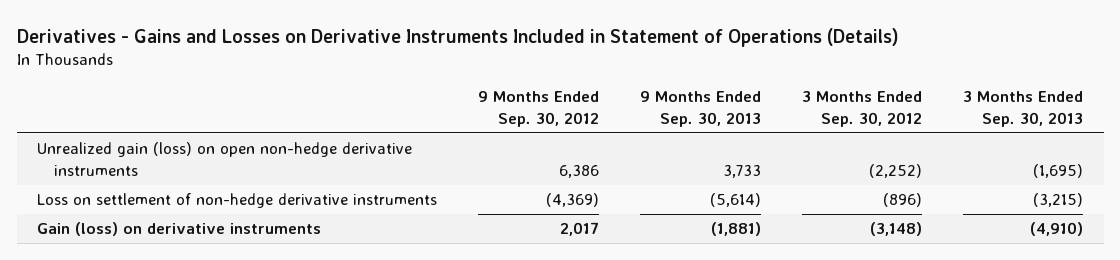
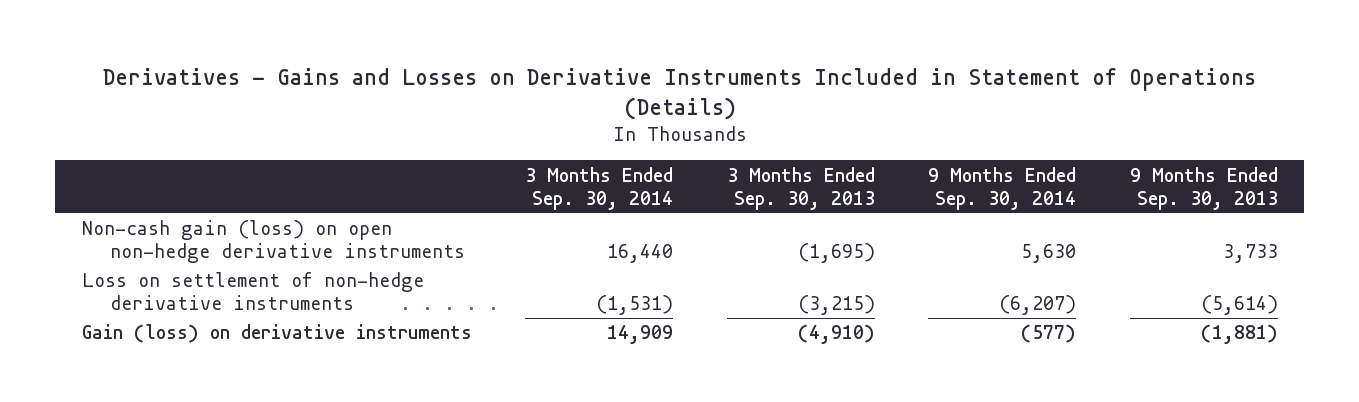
- | 9 Months Ended Sep. 30, 2012 | 9 Months Ended Sep. 30, 2013 | 3 Months Ended Sep. 30, 2012 | 3 Months Ended Sep. 30, 2013
+ | 3 Months Ended Sep. 30, 2014 | 3 Months Ended Sep. 30, 2013 | 9 Months Ended Sep. 30, 2014 | 9 Months Ended Sep. 30, 2013
- Unrealized gain (loss) on open non-hedge derivative instruments | 6,386 | 3,733 | (2,252) | (1,695)
+ Non-cash gain (loss) on open non-hedge derivative instruments | 16,440 | (1,695) | 5,630 | 3,733

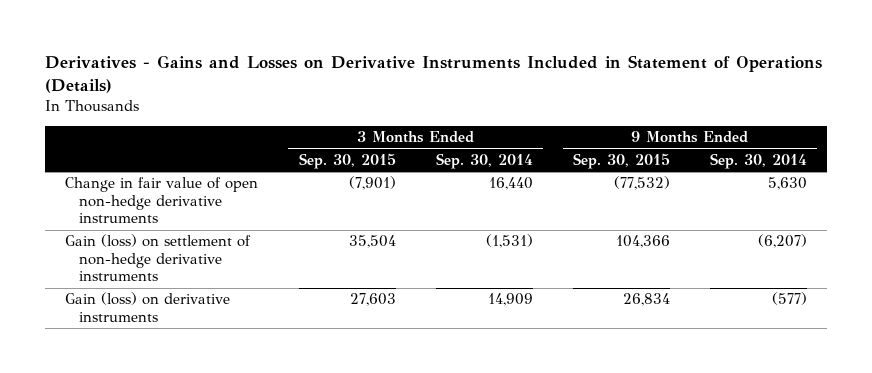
- | 3 Months Ended Sep. 30, 2014 | 3 Months Ended Sep. 30, 2013 | 9 Months Ended Sep. 30, 2014 | 9 Months Ended Sep. 30, 2013
+ | 3 Months Ended Sep. 30, 2015 | 3 Months Ended Sep. 30, 2014 | 9 Months Ended Sep. 30, 2015 | 9 Months Ended Sep. 30, 2014
- Non-cash gain (loss) on open non-hedge derivative instruments | 16,440 | (1,695) | 5,630 | 3,733
- Loss on settlement of non-hedge derivative instruments | (1,531) | (3,215) | (6,207) | (5,614)
+ Change in fair value of open non-hedge derivative instruments | (7,901) | 16,440 | (77,532) | 5,630
+ Gain (loss) on settlement of non-hedge derivative instruments | 35,504 | (1,531) | 104,366 | (6,207)

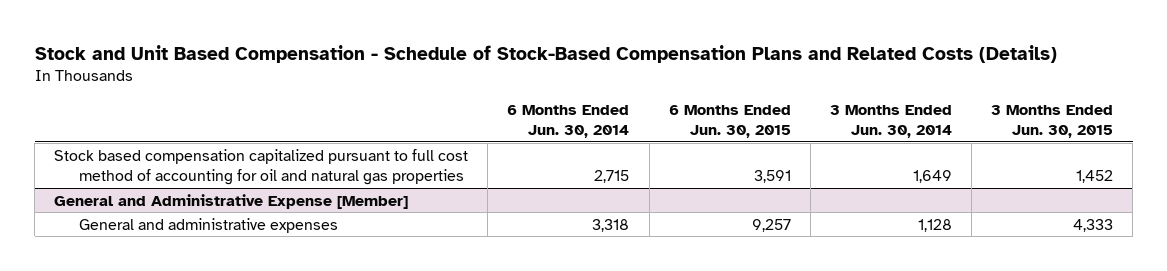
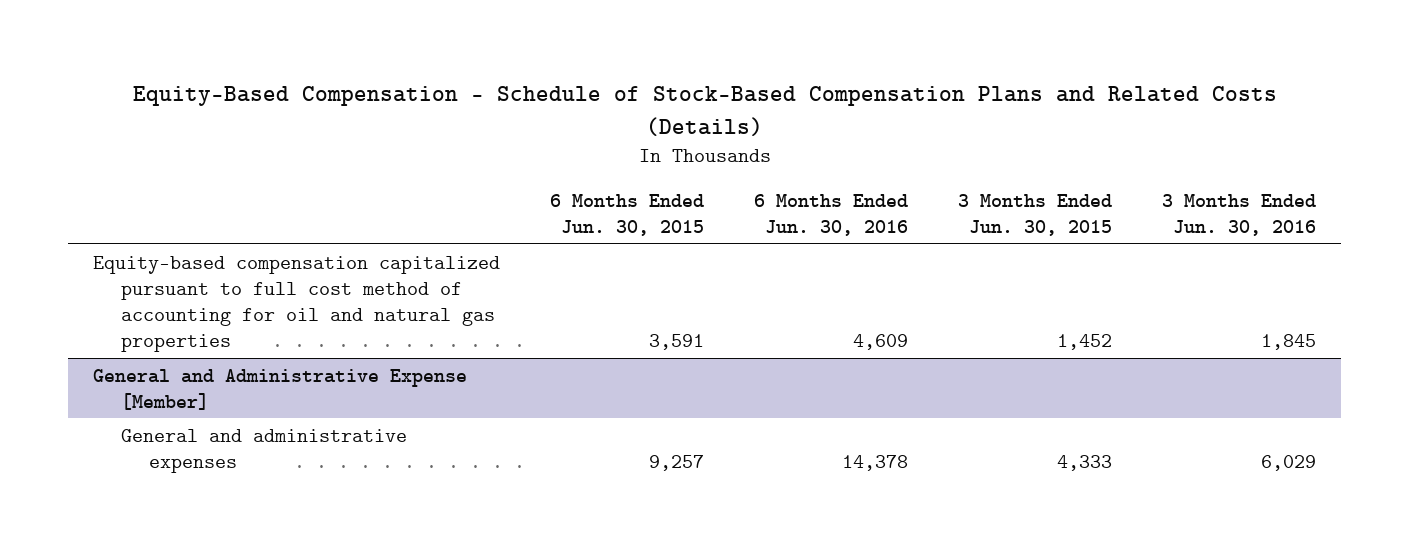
- Stock and Unit Based Compensation - Schedule of Stock-Based Compensation Plans and Related Costs (Details)
+ Equity-Based Compensation - Schedule of Stock-Based Compensation Plans and Related Costs (Details)
- | 6 Months Ended Jun. 30, 2014 | 6 Months Ended Jun. 30, 2015 | 3 Months Ended Jun. 30, 2014 | 3 Months Ended Jun. 30, 2015
+ | 6 Months Ended Jun. 30, 2015 | 6 Months Ended Jun. 30, 2016 | 3 Months Ended Jun. 30, 2015 | 3 Months Ended Jun. 30, 2016
- Stock based compensation capitalized pursuant to full cost method of accounting for oil and natural gas properties | 2,715 | 3,591 | 1,649 | 1,452
+ Equity-based compensation capitalized pursuant to full cost method of accounting for oil and natural gas properties | 3,591 | 4,609 | 1,452 | 1,845

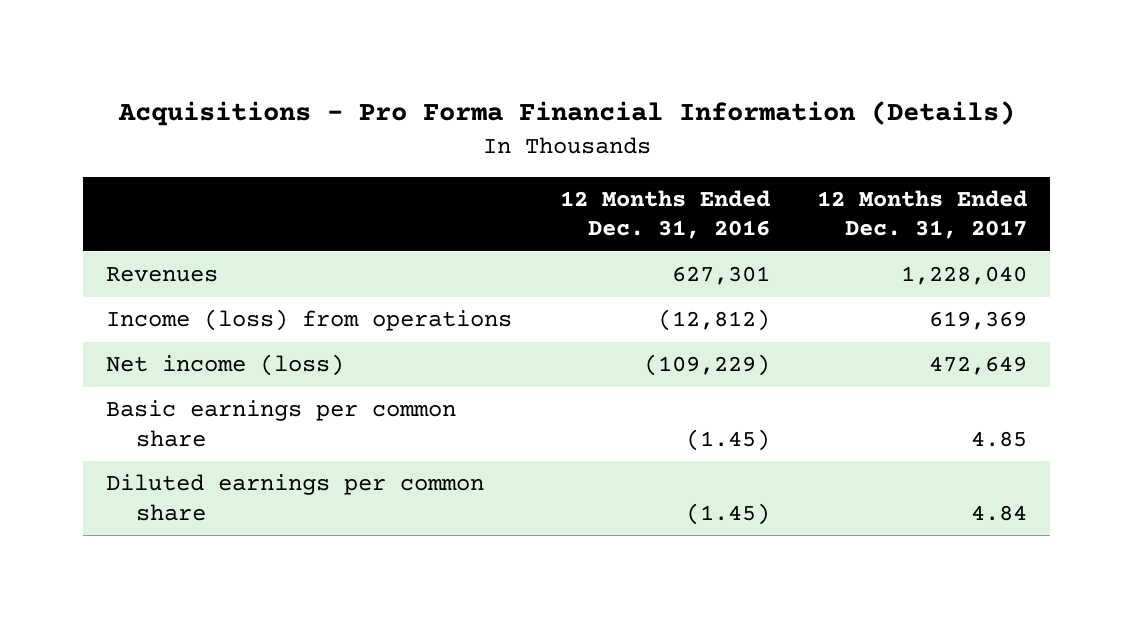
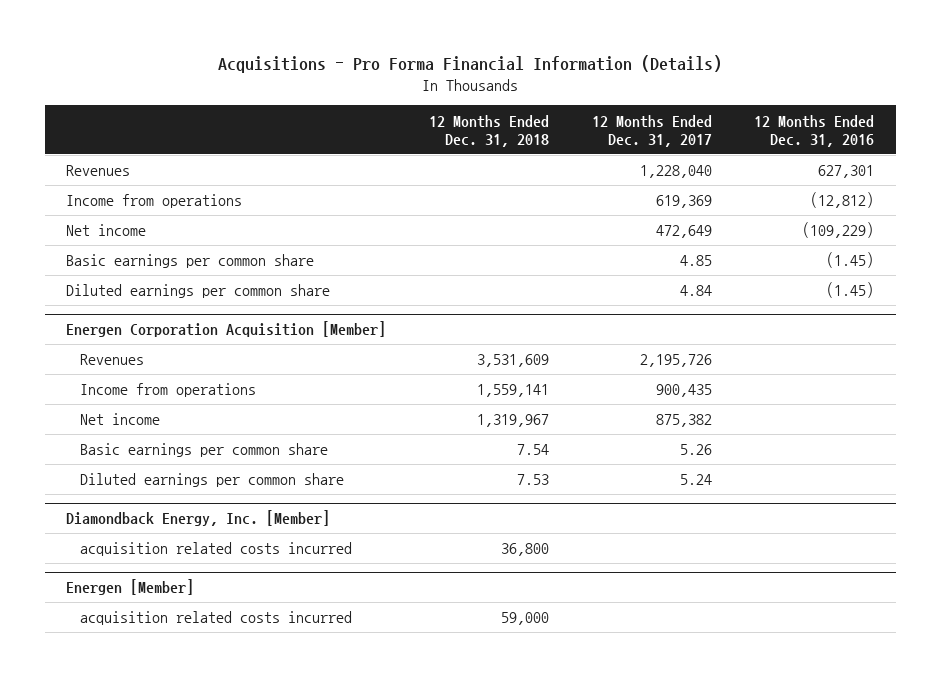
- | 12 Months Ended Dec. 31, 2016 | 12 Months Ended Dec. 31, 2017
+ | 12 Months Ended Dec. 31, 2018 | 12 Months Ended Dec. 31, 2017 | 12 Months Ended Dec. 31, 2016
- Income (loss) from operations | (12,812) | 619,369
- Net income (loss) | (109,229) | 472,649
+ Income from operations | | 619,369 | (12,812)
+ Net income | | 472,649 | (109,229)
+ Energen Corporation Acquisition [Member]
+ Revenues | 3,531,609 | 2,195,726 |
+ Income from operations | 1,559,141 | 900,435 |
+ Net income | 1,319,967 | 875,382 |
+ Basic earnings per common share | 7.54 | 5.26 |
+ Diluted earnings per common share | 7.53 | 5.24 |
+ Diamondback Energy, Inc. [Member]
+ acquisition related costs incurred | 36,800 | |
+ Energen [Member]
+ acquisition related costs incurred | 59,000 | |

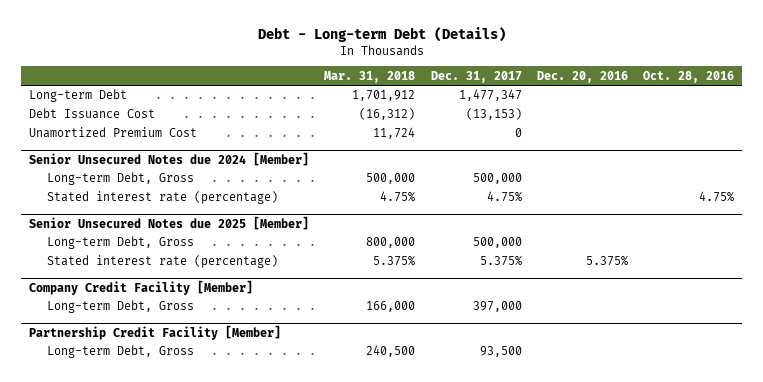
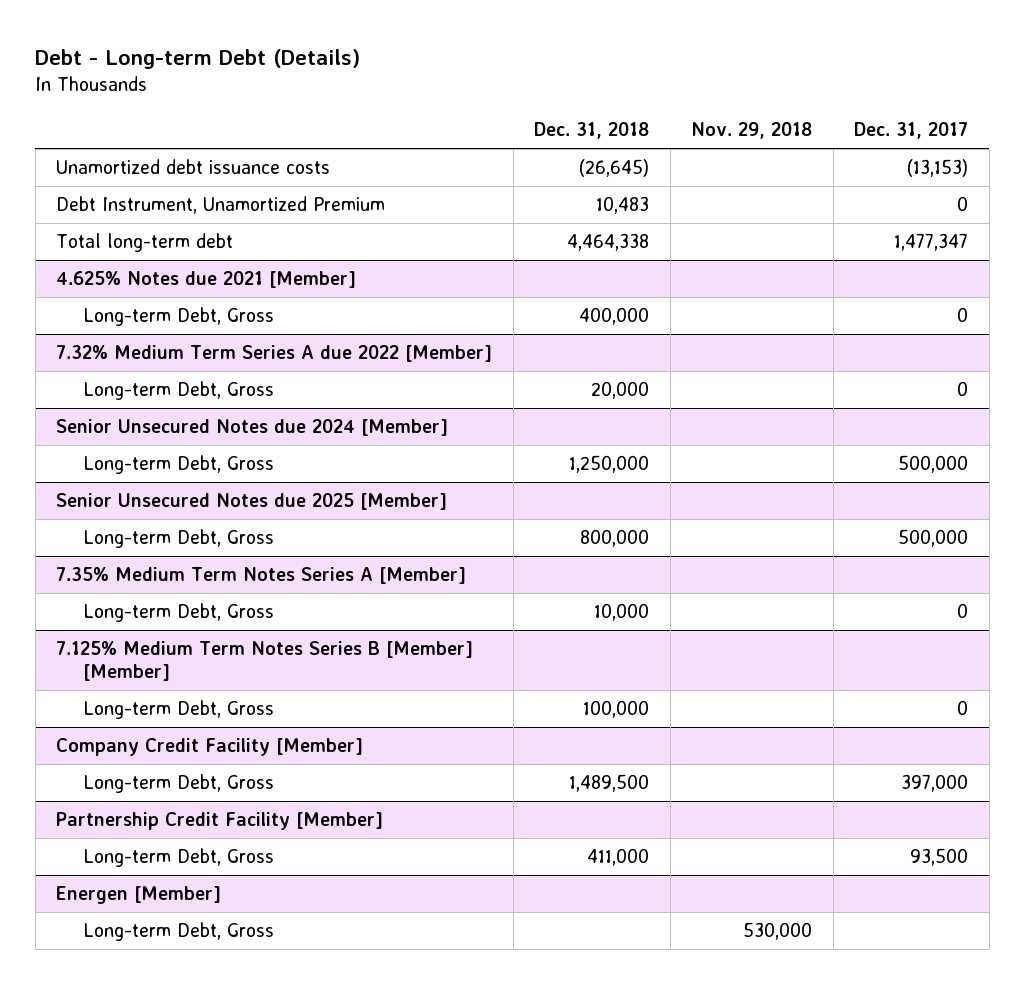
- | Mar. 31, 2018 | Dec. 31, 2017 | Dec. 20, 2016 | Oct. 28, 2016
+ | Dec. 31, 2018 | Nov. 29, 2018 | Dec. 31, 2017
- Long-term Debt | 1,701,912 | 1,477,347 | |
- Debt Issuance Cost | (16,312) | (13,153) | |
- Unamortized Premium Cost | 11,724 | 0 | |
+ Unamortized debt issuance costs | (26,645) | | (13,153)
+ Debt Instrument, Unamortized Premium | 10,483 | | 0
+ Total long-term debt | 4,464,338 | | 1,477,347
+ 4.625% Notes due 2021 [Member]
+ Long-term Debt, Gross | 400,000 | | 0
+ 7.32% Medium Term Series A due 2022 [Member]
+ Long-term Debt, Gross | 20,000 | | 0
@ Senior Unsecured Notes due 2024 [Member]
- Stated interest rate (percentage) | 4.75% | 4.75% | | 4.75%
@ Senior Unsecured Notes due 2025 [Member]
- Stated interest rate (percentage) | 5.375% | 5.375% | 5.375% |
+ 7.35% Medium Term Notes Series A [Member]
+ Long-term Debt, Gross | 10,000 | | 0
+ 7.125% Medium Term Notes Series B [Member] [Member]
+ Long-term Debt, Gross | 100,000 | | 0
+ Energen [Member]
+ Long-term Debt, Gross | | 530,000 |

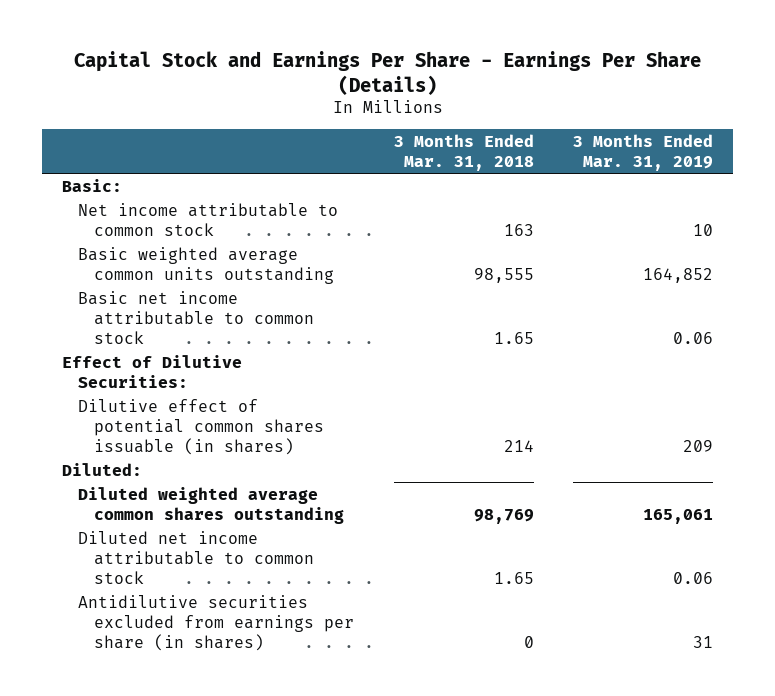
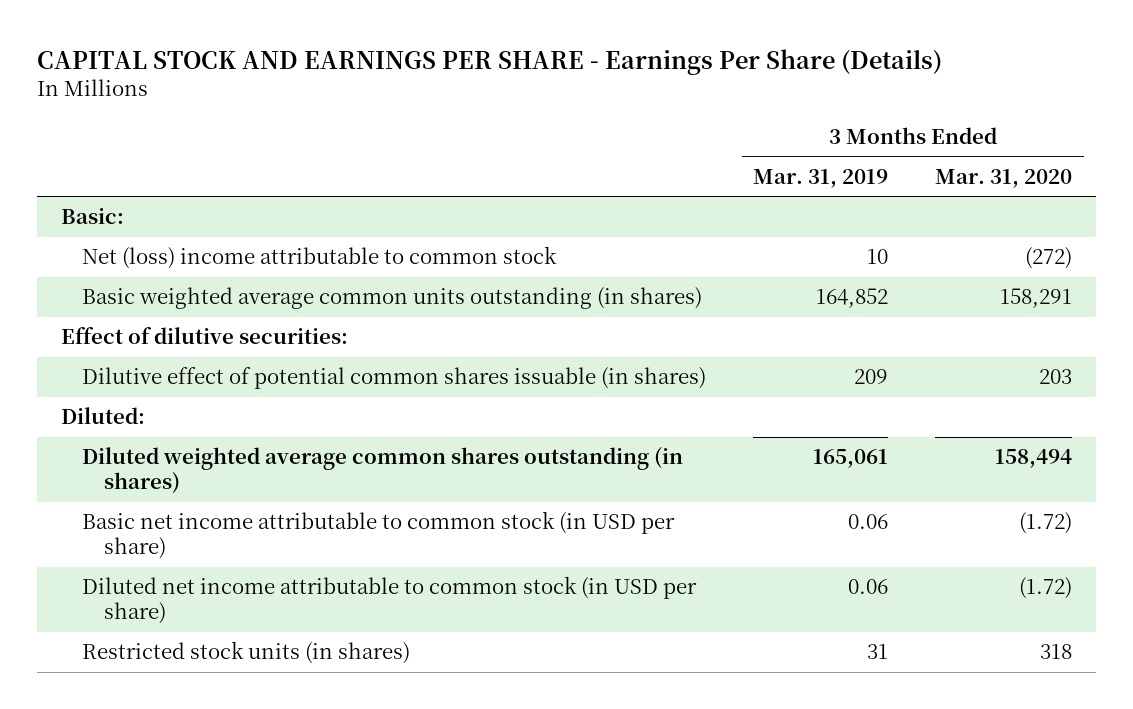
- Capital Stock and Earnings Per Share - Earnings Per Share (Details)
+ CAPITAL STOCK AND EARNINGS PER SHARE - Earnings Per Share (Details)
- | 3 Months Ended Mar. 31, 2018 | 3 Months Ended Mar. 31, 2019
+ | 3 Months Ended Mar. 31, 2019 | 3 Months Ended Mar. 31, 2020
- Net income attributable to common stock | 163 | 10
- Basic weighted average common units outstanding | 98,555 | 164,852
- Basic net income attributable to common stock | 1.65 | 0.06
- Effect of Dilutive Securities:
+ Net (loss) income attributable to common stock | 10 | (272)
+ Basic weighted average common units outstanding (in shares) | 164,852 | 158,291
+ Effect of dilutive securities:
- Diluted weighted average common shares outstanding | 98,769 | 165,061
- Diluted net income attributable to common stock | 1.65 | 0.06
- Antidilutive securities excluded from earnings per share (in shares) | 0 | 31
+ Diluted weighted average common shares outstanding (in shares) | 165,061 | 158,494
+ Basic net income attributable to common stock (in USD per share) | 0.06 | (1.72)
+ Diluted net income attributable to common stock (in USD per share) | 0.06 | (1.72)
+ Restricted stock units (in shares) | 31 | 318

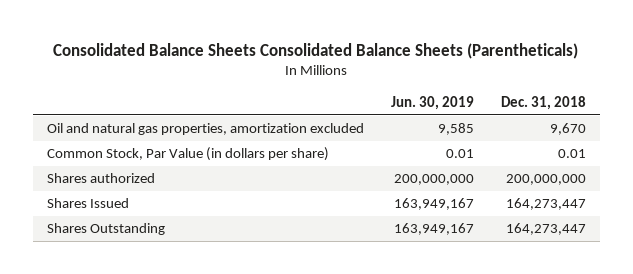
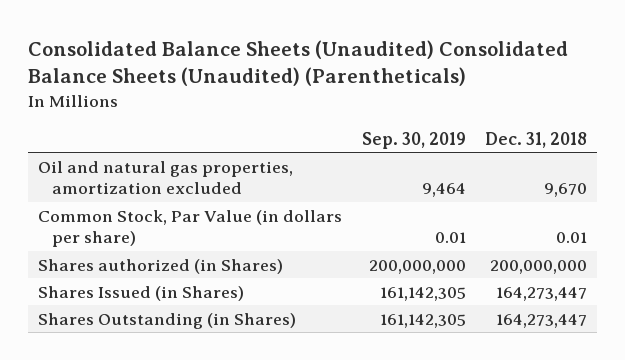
- Consolidated Balance Sheets Consolidated Balance Sheets (Parentheticals)
+ Consolidated Balance Sheets (Unaudited) Consolidated Balance Sheets (Unaudited) (Parentheticals)
- | Jun. 30, 2019 | Dec. 31, 2018
+ | Sep. 30, 2019 | Dec. 31, 2018
- Shares authorized | 200,000,000 | 200,000,000
- Shares Issued | 163,949,167 | 164,273,447
- Shares Outstanding | 163,949,167 | 164,273,447
+ Shares authorized (in Shares) | 200,000,000 | 200,000,000
+ Shares Issued (in Shares) | 161,142,305 | 164,273,447
+ Shares Outstanding (in Shares) | 161,142,305 | 164,273,447

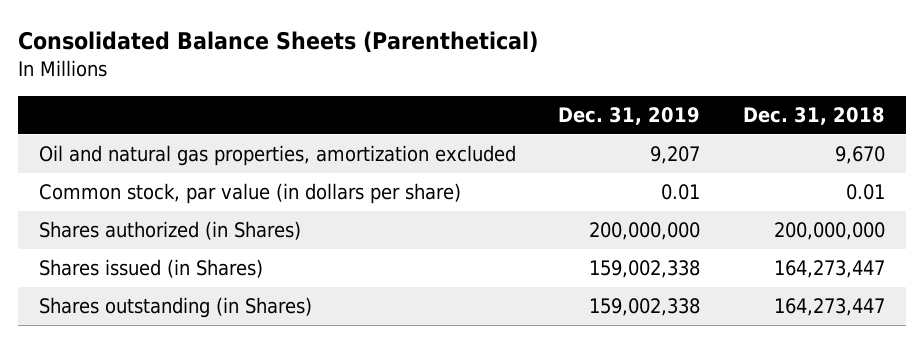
- Consolidated Balance Sheets (Unaudited) Consolidated Balance Sheets (Unaudited) (Parentheticals)
+ Consolidated Balance Sheets (Parenthetical)
- | Sep. 30, 2019 | Dec. 31, 2018
+ | Dec. 31, 2019 | Dec. 31, 2018
- Common Stock, Par Value (in dollars per share) | 0.01 | 0.01
+ Common stock, par value (in dollars per share) | 0.01 | 0.01
- Shares Issued (in Shares) | 161,142,305 | 164,273,447
- Shares Outstanding (in Shares) | 161,142,305 | 164,273,447
+ Shares issued (in Shares) | 159,002,338 | 164,273,447
+ Shares outstanding (in Shares) | 159,002,338 | 164,273,447

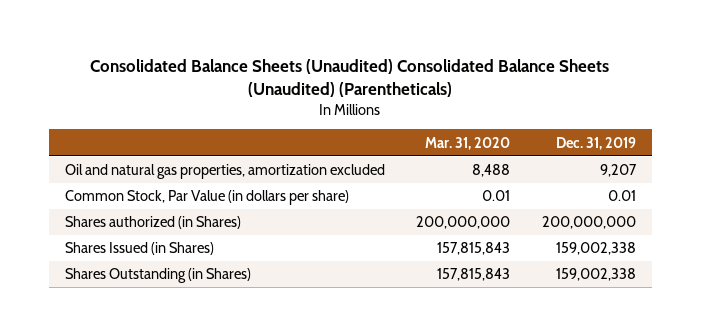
- Consolidated Balance Sheets (Parenthetical)
+ Consolidated Balance Sheets (Unaudited) Consolidated Balance Sheets (Unaudited) (Parentheticals)
- | Dec. 31, 2019 | Dec. 31, 2018
+ | Mar. 31, 2020 | Dec. 31, 2019
- Common stock, par value (in dollars per share) | 0.01 | 0.01
+ Common Stock, Par Value (in dollars per share) | 0.01 | 0.01
- Shares issued (in Shares) | 159,002,338 | 164,273,447
- Shares outstanding (in Shares) | 159,002,338 | 164,273,447
+ Shares Issued (in Shares) | 157,815,843 | 159,002,338
+ Shares Outstanding (in Shares) | 157,815,843 | 159,002,338

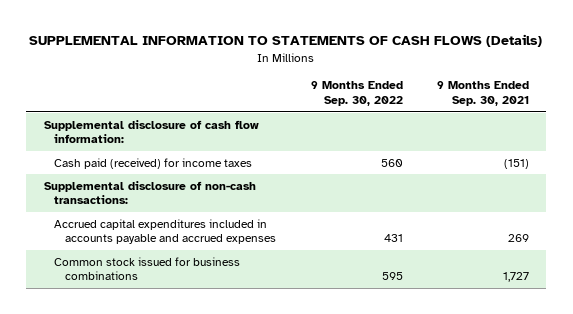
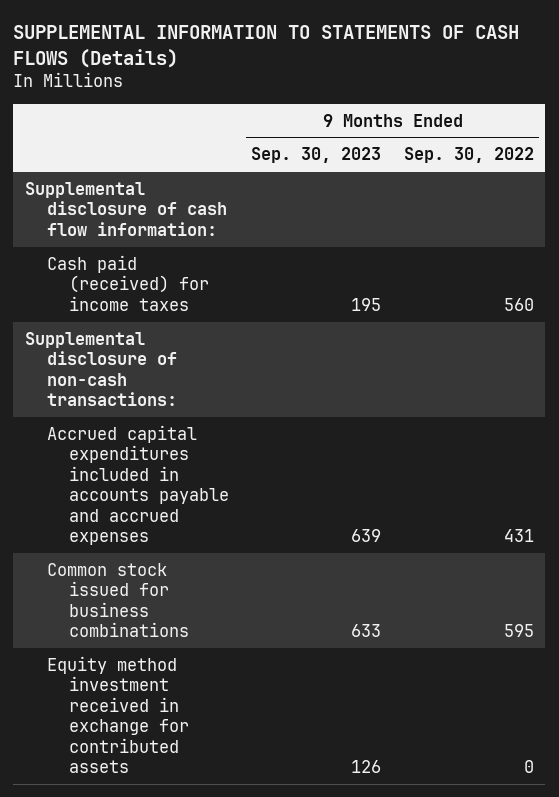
- | 9 Months Ended Sep. 30, 2022 | 9 Months Ended Sep. 30, 2021
+ | 9 Months Ended Sep. 30, 2023 | 9 Months Ended Sep. 30, 2022
+ Equity method investment received in exchange for contributed assets | 126 | 0

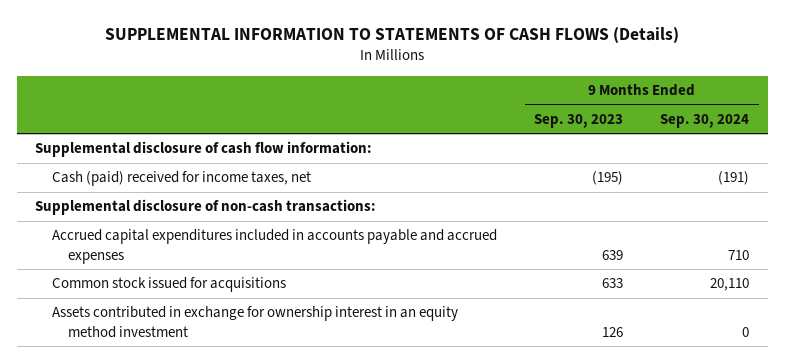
- | 9 Months Ended Sep. 30, 2023 | 9 Months Ended Sep. 30, 2022
+ | 9 Months Ended Sep. 30, 2023 | 9 Months Ended Sep. 30, 2024
- Cash paid (received) for income taxes | 195 | 560
+ Cash (paid) received for income taxes, net | (195) | (191)
- Common stock issued for business combinations | 633 | 595
- Equity method investment received in exchange for contributed assets | 126 | 0
+ Common stock issued for acquisitions | 633 | 20,110
+ Assets contributed in exchange for ownership interest in an equity method investment | 126 | 0

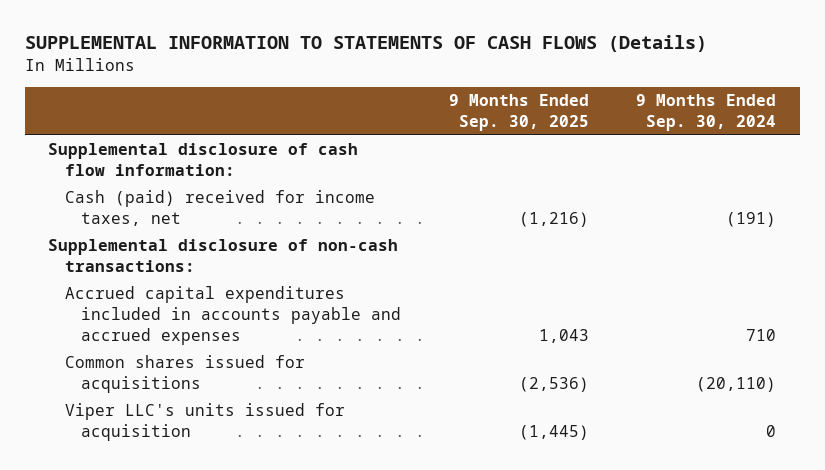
- | 9 Months Ended Sep. 30, 2023 | 9 Months Ended Sep. 30, 2024
+ | 9 Months Ended Sep. 30, 2025 | 9 Months Ended Sep. 30, 2024
- Common stock issued for acquisitions | 633 | 20,110
- Assets contributed in exchange for ownership interest in an equity method investment | 126 | 0
+ Common shares issued for acquisitions | (2,536) | (20,110)
+ Viper LLC's units issued for acquisition | (1,445) | 0

